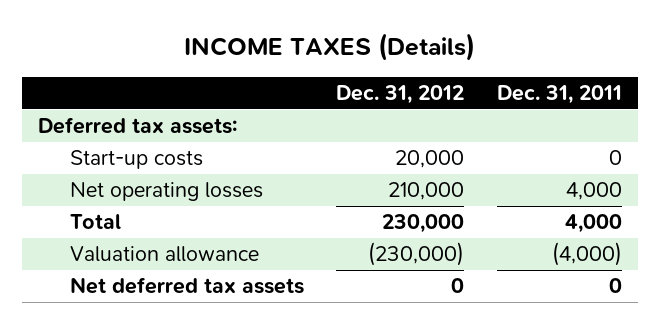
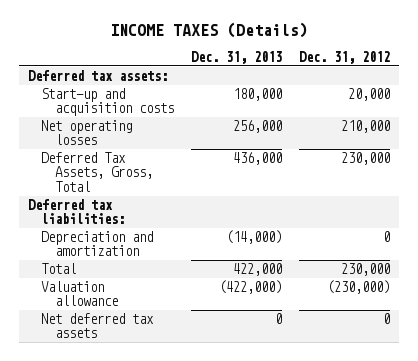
- | Dec. 31, 2012 | Dec. 31, 2011
+ | Dec. 31, 2013 | Dec. 31, 2012
- Start-up costs | 20,000 | 0
+ Start-up and acquisition costs | 180,000 | 20,000
+ Deferred Tax Assets, Gross, Total | 436,000 | 230,000
+ Deferred tax liabilities:
+ Depreciation and amortization | (14,000) | 0

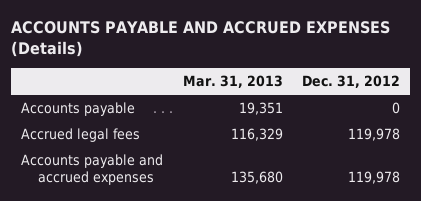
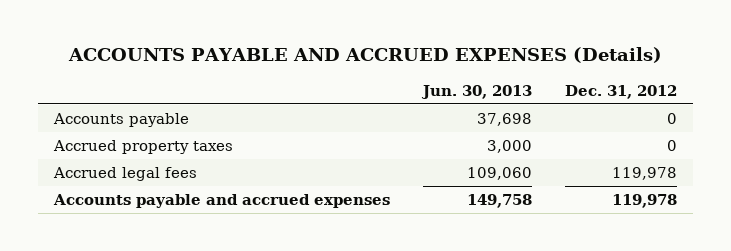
- | Mar. 31, 2013 | Dec. 31, 2012
+ | Jun. 30, 2013 | Dec. 31, 2012
+ Accrued property taxes | 3,000 | 0

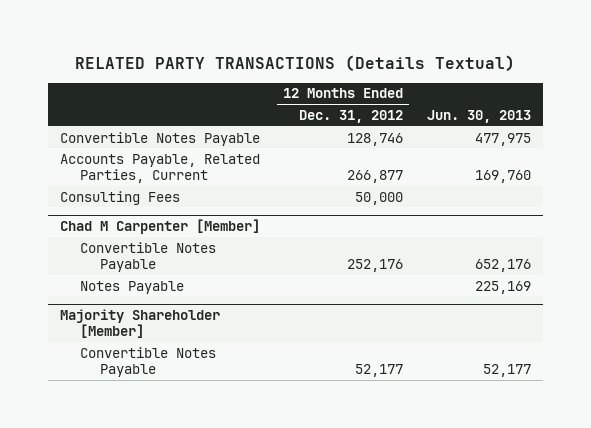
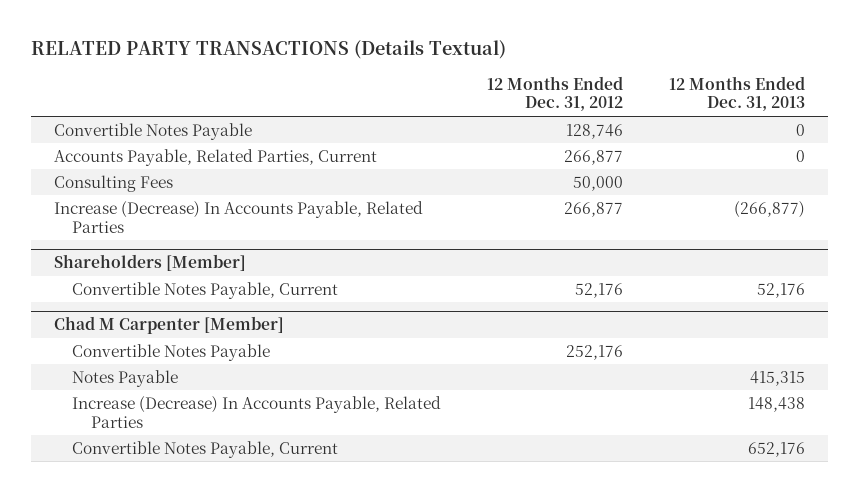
- | 12 Months Ended Dec. 31, 2012 | Jun. 30, 2013
+ | 12 Months Ended Dec. 31, 2012 | 12 Months Ended Dec. 31, 2013
+ Increase (Decrease) In Accounts Payable, Related Parties | 266,877 | (266,877)
+ Shareholders [Member]
+ Convertible Notes Payable, Current | 52,176 | 52,176
- Majority Shareholder [Member]
- Convertible Notes Payable | 52,177 | 52,177
@ Chad M Carpenter [Member]
+ Increase (Decrease) In Accounts Payable, Related Parties | | 148,438
+ Convertible Notes Payable, Current | | 652,176

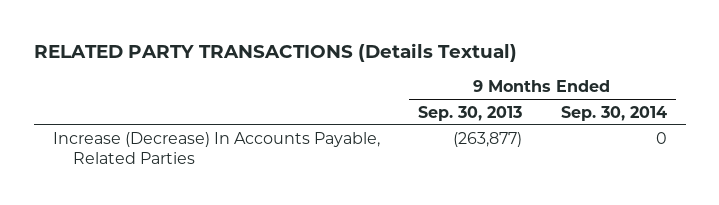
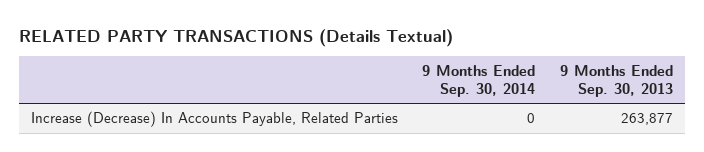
- | 9 Months Ended Sep. 30, 2013 | 9 Months Ended Sep. 30, 2014
+ | 9 Months Ended Sep. 30, 2014 | 9 Months Ended Sep. 30, 2013
- Increase (Decrease) In Accounts Payable, Related Parties | (263,877) | 0
+ Increase (Decrease) In Accounts Payable, Related Parties | 0 | 263,877

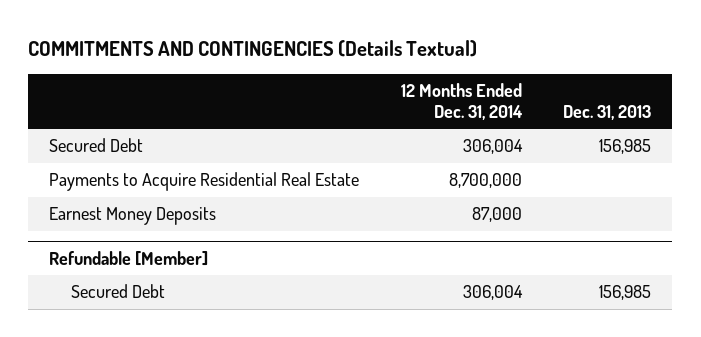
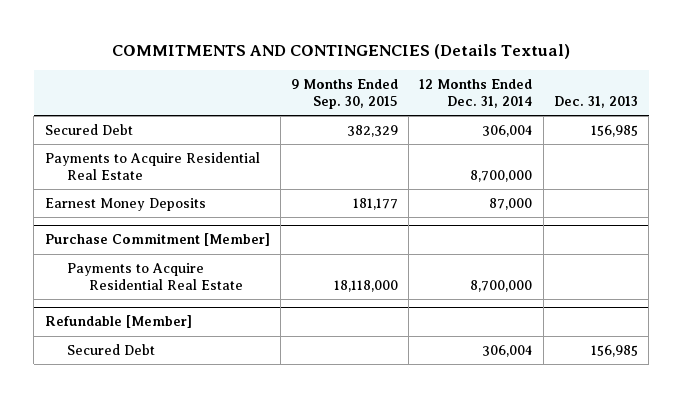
- | 12 Months Ended Dec. 31, 2014 | Dec. 31, 2013
+ | 9 Months Ended Sep. 30, 2015 | 12 Months Ended Dec. 31, 2014 | Dec. 31, 2013
+ Purchase Commitment [Member]
+ Payments to Acquire Residential Real Estate | 18,118,000 | 8,700,000 |

